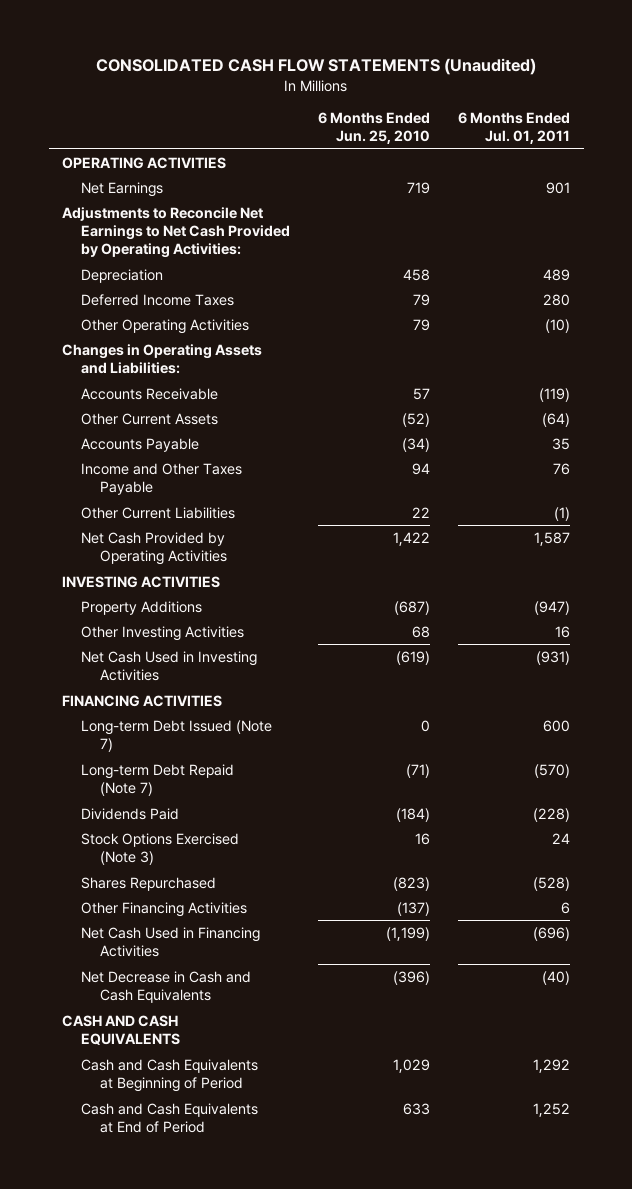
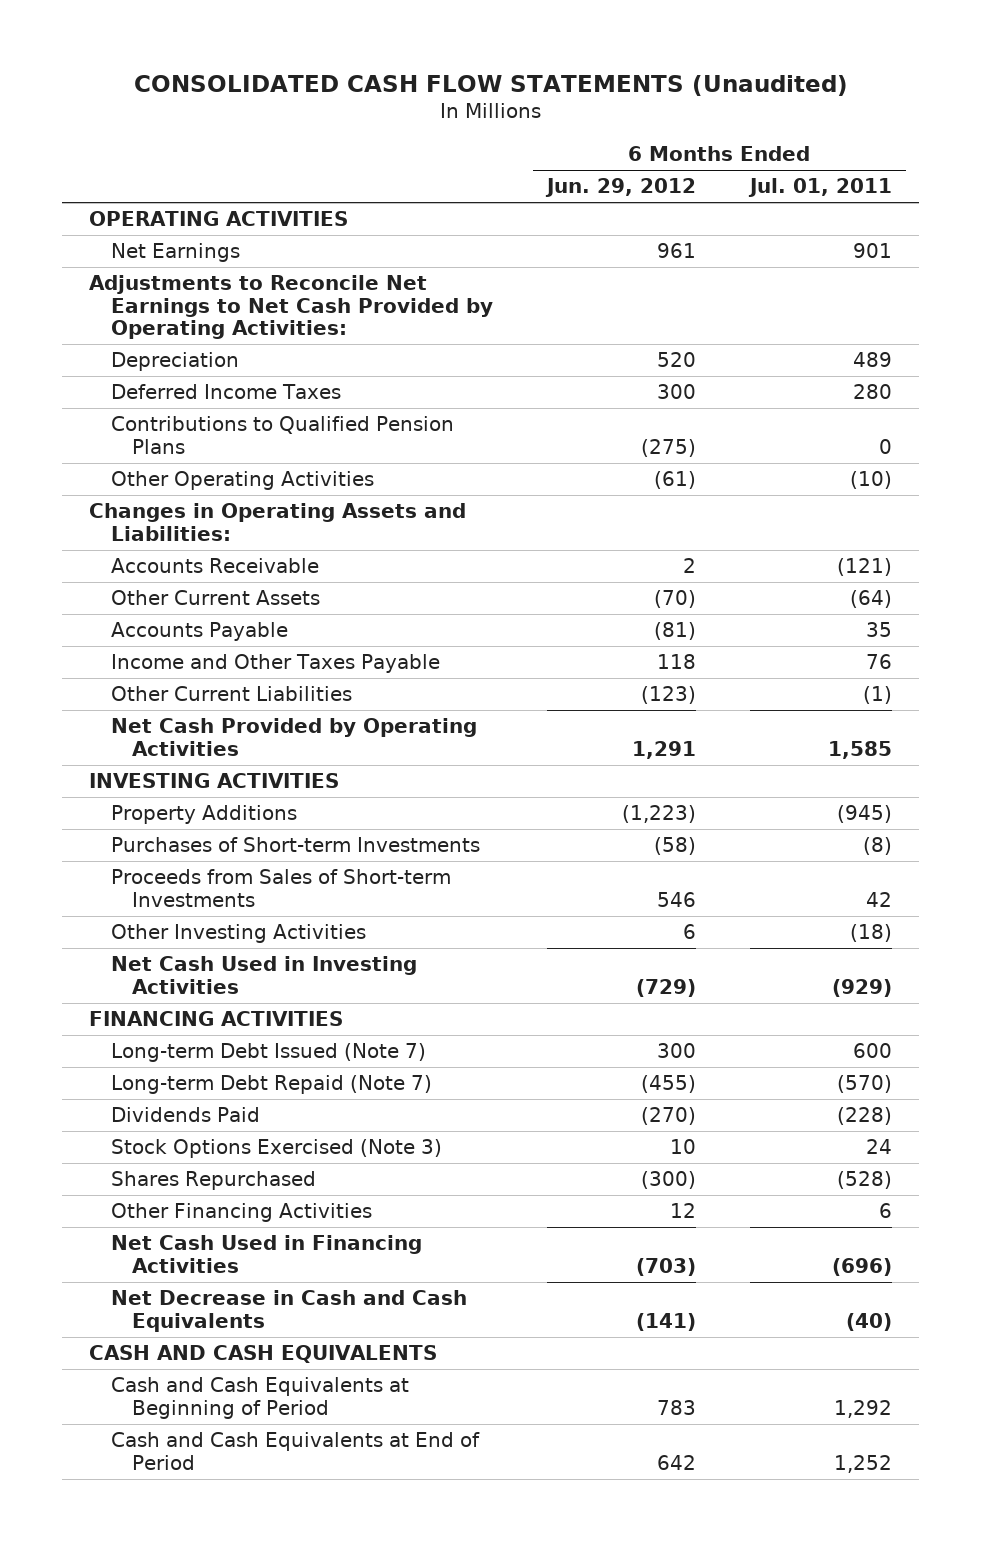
- | 6 Months Ended Jun. 25, 2010 | 6 Months Ended Jul. 01, 2011
+ | 6 Months Ended Jun. 29, 2012 | 6 Months Ended Jul. 01, 2011
+ Contributions to Qualified Pension Plans | (275) | 0
- Accounts Receivable | 57 | (119)
+ Accounts Receivable | 2 | (121)
- Net Cash Provided by Operating Activities | 1,422 | 1,587
+ Net Cash Provided by Operating Activities | 1,291 | 1,585
- Property Additions | (687) | (947)
- Other Investing Activities | 68 | 16
- Net Cash Used in Investing Activities | (619) | (931)
+ Property Additions | (1,223) | (945)
+ Purchases of Short-term Investments | (58) | (8)
+ Proceeds from Sales of Short-term Investments | 546 | 42
+ Other Investing Activities | 6 | (18)
+ Net Cash Used in Investing Activities | (729) | (929)

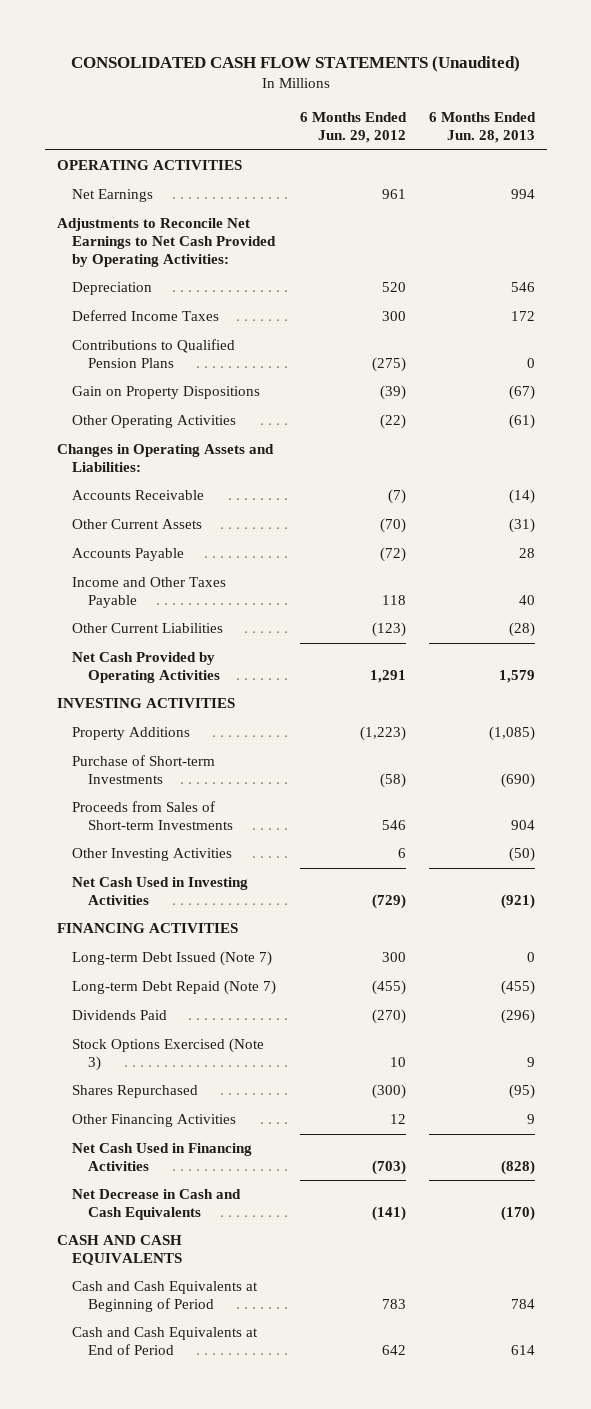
- | 6 Months Ended Jun. 29, 2012 | 6 Months Ended Jul. 01, 2011
+ | 6 Months Ended Jun. 29, 2012 | 6 Months Ended Jun. 28, 2013
- Other Operating Activities | (61) | (10)
+ Gain on Property Dispositions | (39) | (67)
+ Other Operating Activities | (22) | (61)
- Accounts Receivable | 2 | (121)
+ Accounts Receivable | (7) | (14)
- Accounts Payable | (81) | 35
+ Accounts Payable | (72) | 28
- Purchases of Short-term Investments | (58) | (8)
+ Purchase of Short-term Investments | (58) | (690)

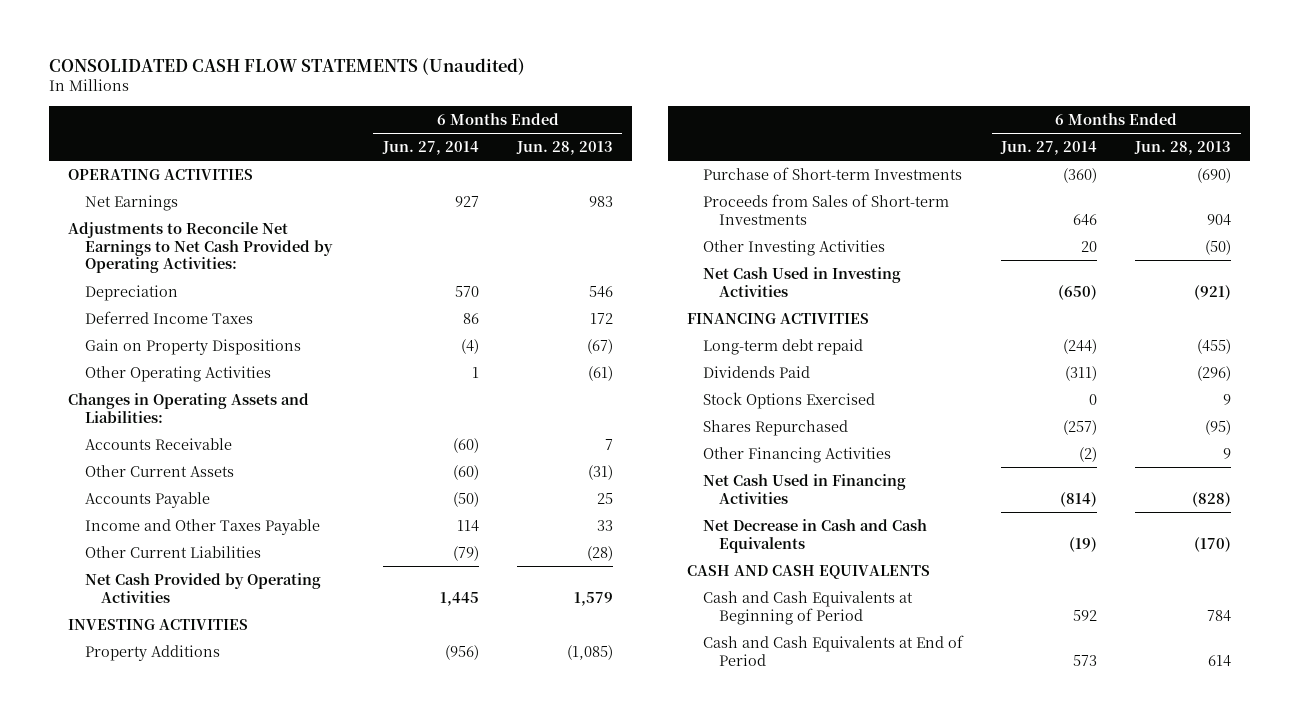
- | 6 Months Ended Jun. 29, 2012 | 6 Months Ended Jun. 28, 2013
+ | 6 Months Ended Jun. 27, 2014 | 6 Months Ended Jun. 28, 2013
- Net Earnings | 961 | 994
+ Net Earnings | 927 | 983
- Contributions to Qualified Pension Plans | (275) | 0
- Accounts Receivable | (7) | (14)
+ Accounts Receivable | (60) | 7
- Accounts Payable | (72) | 28
- Income and Other Taxes Payable | 118 | 40
+ Accounts Payable | (50) | 25
+ Income and Other Taxes Payable | 114 | 33
- Long-term Debt Issued (Note 7) | 300 | 0
- Long-term Debt Repaid (Note 7) | (455) | (455)
+ Long-term debt repaid | (244) | (455)
- Stock Options Exercised (Note 3) | 10 | 9
+ Stock Options Exercised | 0 | 9

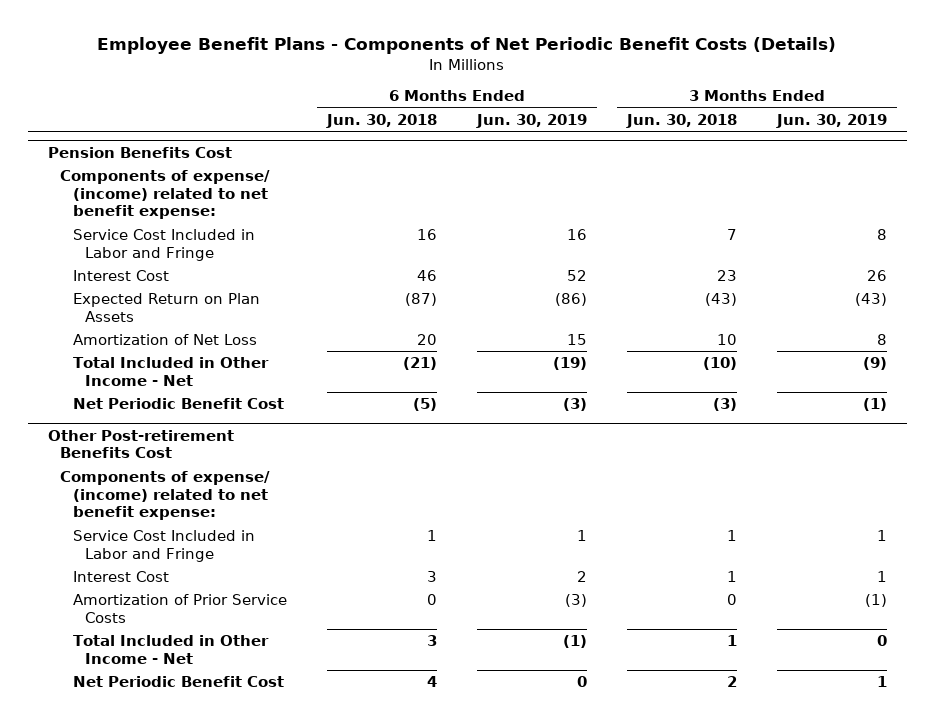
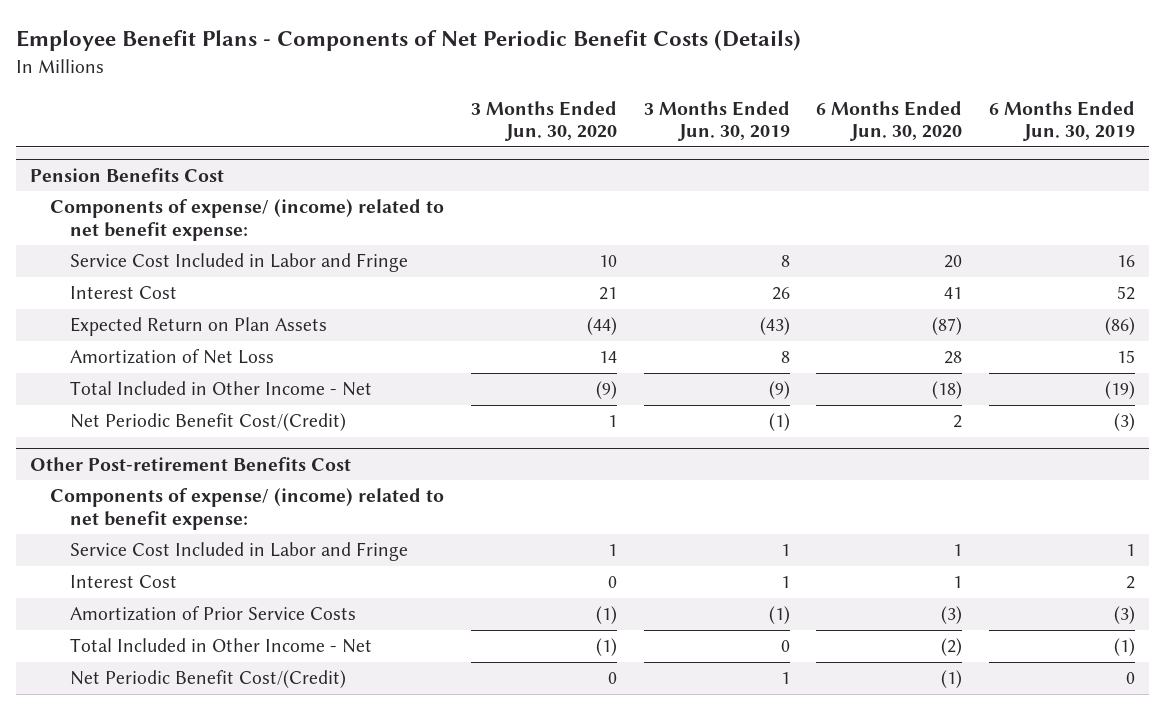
- | 6 Months Ended Jun. 30, 2018 | 6 Months Ended Jun. 30, 2019 | 3 Months Ended Jun. 30, 2018 | 3 Months Ended Jun. 30, 2019
+ | 3 Months Ended Jun. 30, 2020 | 3 Months Ended Jun. 30, 2019 | 6 Months Ended Jun. 30, 2020 | 6 Months Ended Jun. 30, 2019
@ Pension Benefits Cost
- Net Periodic Benefit Cost | (5) | (3) | (3) | (1)
+ Net Periodic Benefit Cost/(Credit) | 1 | (1) | 2 | (3)
@ Other Post-retirement Benefits Cost
- Net Periodic Benefit Cost | 4 | 0 | 2 | 1
+ Net Periodic Benefit Cost/(Credit) | 0 | 1 | (1) | 0

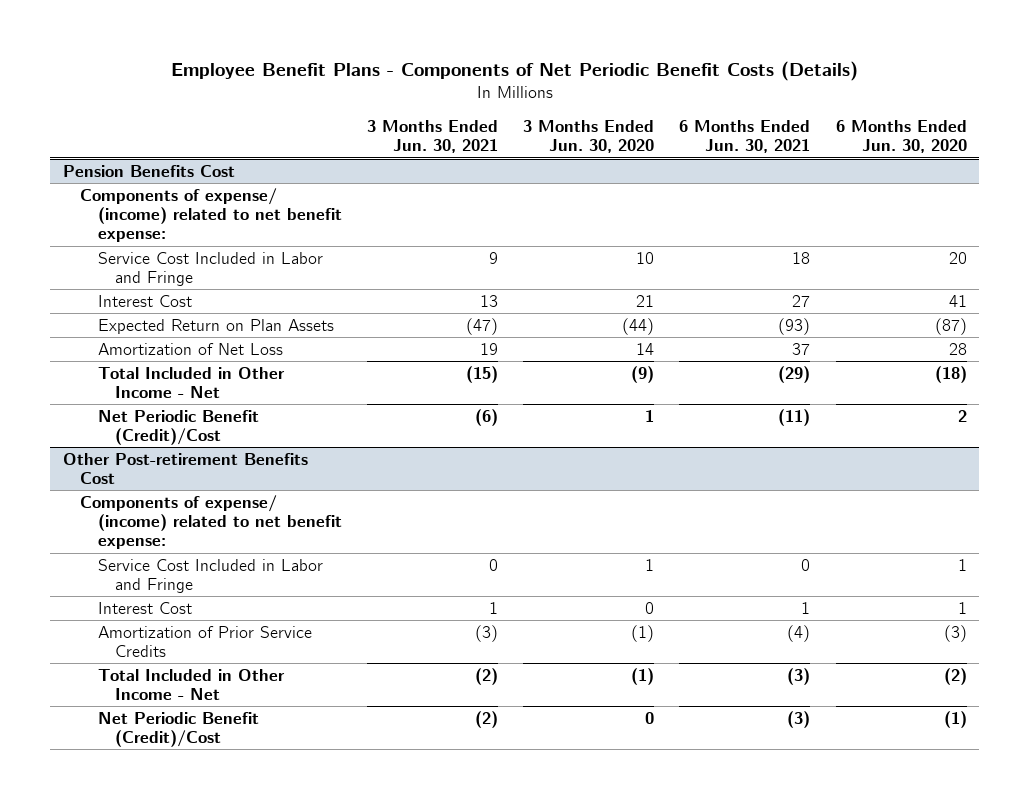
- | 3 Months Ended Jun. 30, 2020 | 3 Months Ended Jun. 30, 2019 | 6 Months Ended Jun. 30, 2020 | 6 Months Ended Jun. 30, 2019
+ | 3 Months Ended Jun. 30, 2021 | 3 Months Ended Jun. 30, 2020 | 6 Months Ended Jun. 30, 2021 | 6 Months Ended Jun. 30, 2020
@ Pension Benefits Cost
- Net Periodic Benefit Cost/(Credit) | 1 | (1) | 2 | (3)
+ Net Periodic Benefit (Credit)/Cost | (6) | 1 | (11) | 2
@ Other Post-retirement Benefits Cost
- Amortization of Prior Service Costs | (1) | (1) | (3) | (3)
+ Amortization of Prior Service Credits | (3) | (1) | (4) | (3)
- Net Periodic Benefit Cost/(Credit) | 0 | 1 | (1) | 0
+ Net Periodic Benefit (Credit)/Cost | (2) | 0 | (3) | (1)

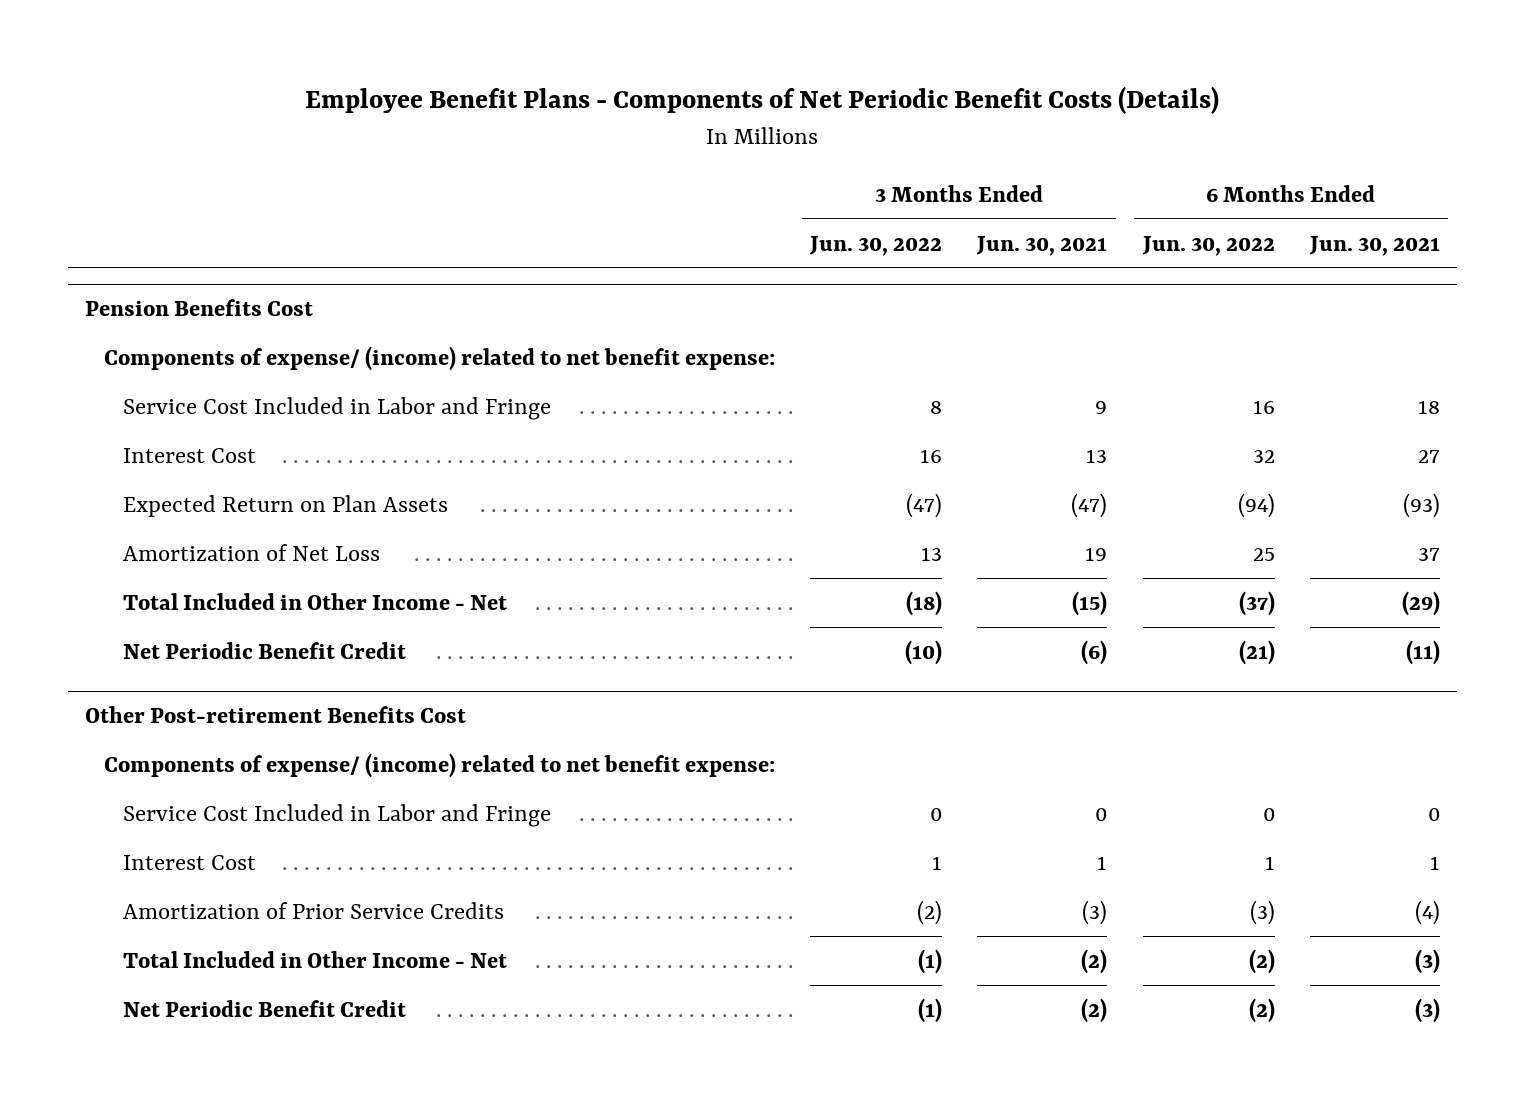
- | 3 Months Ended Jun. 30, 2021 | 3 Months Ended Jun. 30, 2020 | 6 Months Ended Jun. 30, 2021 | 6 Months Ended Jun. 30, 2020
+ | 3 Months Ended Jun. 30, 2022 | 3 Months Ended Jun. 30, 2021 | 6 Months Ended Jun. 30, 2022 | 6 Months Ended Jun. 30, 2021
@ Pension Benefits Cost
- Net Periodic Benefit (Credit)/Cost | (6) | 1 | (11) | 2
+ Net Periodic Benefit Credit | (10) | (6) | (21) | (11)
@ Other Post-retirement Benefits Cost
- Net Periodic Benefit (Credit)/Cost | (2) | 0 | (3) | (1)
+ Net Periodic Benefit Credit | (1) | (2) | (2) | (3)

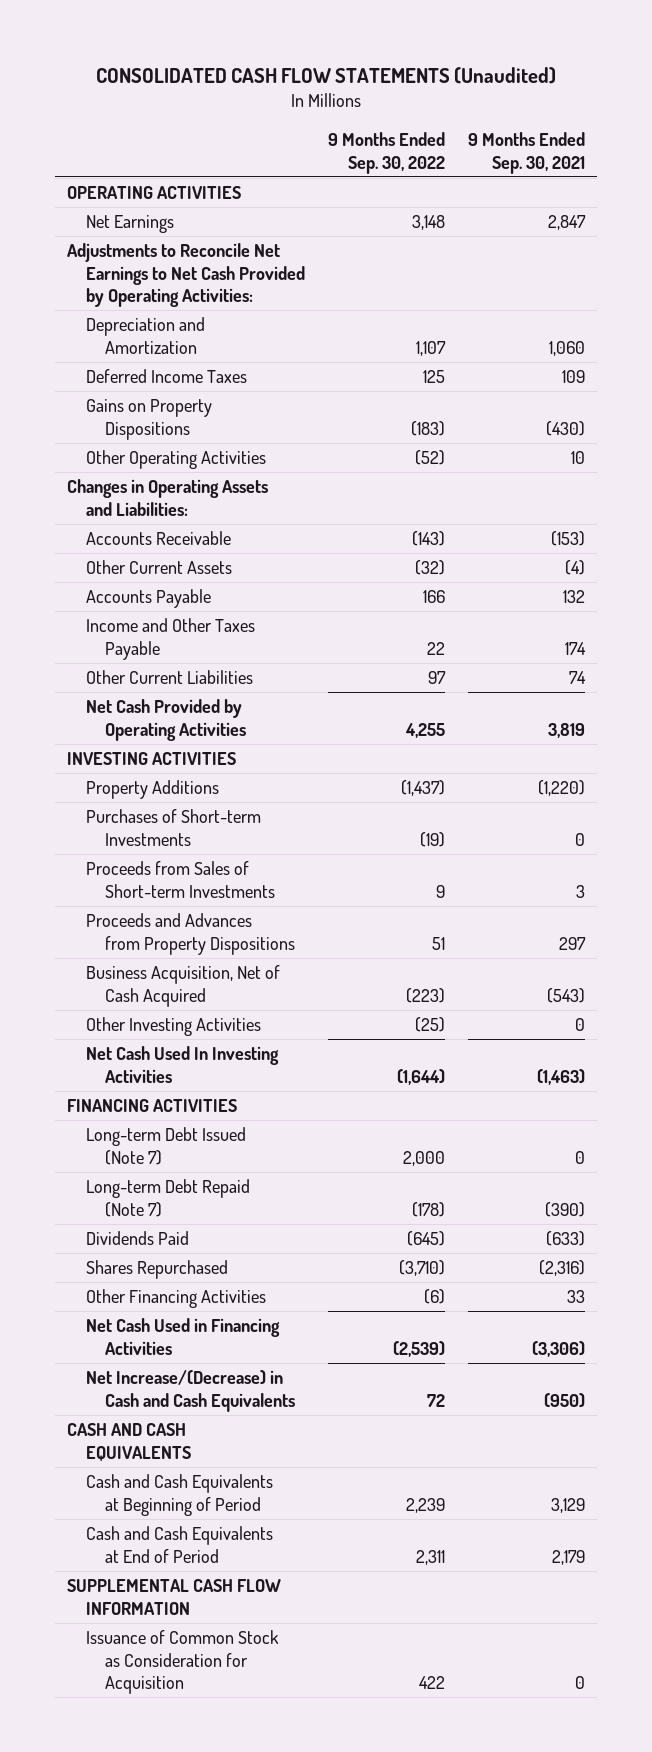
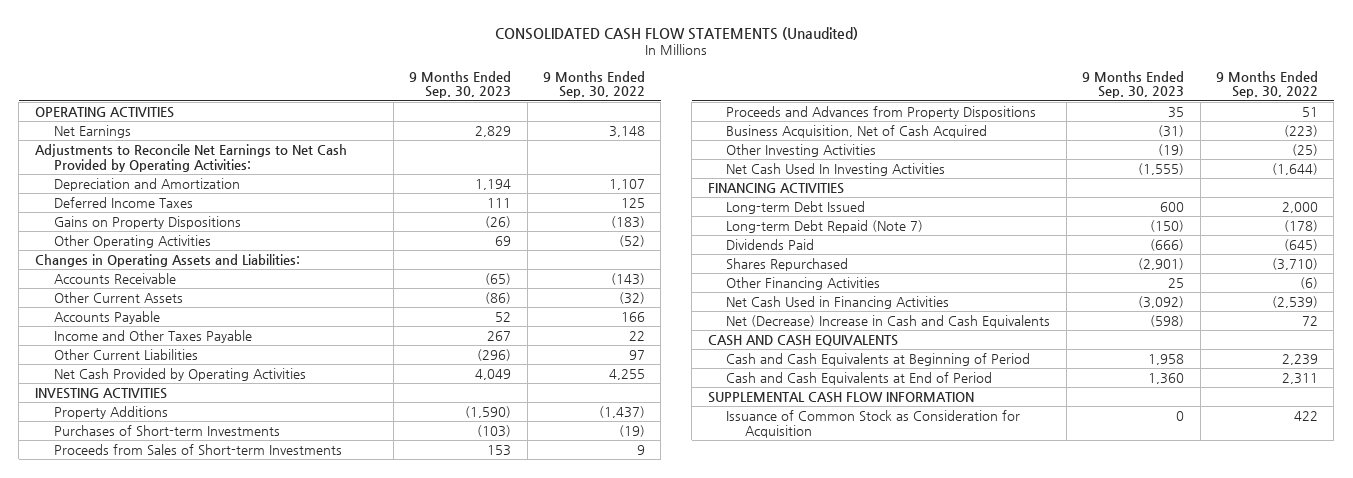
- | 9 Months Ended Sep. 30, 2022 | 9 Months Ended Sep. 30, 2021
+ | 9 Months Ended Sep. 30, 2023 | 9 Months Ended Sep. 30, 2022
- Long-term Debt Issued (Note 7) | 2,000 | 0
+ Long-term Debt Issued | 600 | 2,000
- Net Increase/(Decrease) in Cash and Cash Equivalents | 72 | (950)
+ Net (Decrease) Increase in Cash and Cash Equivalents | (598) | 72

